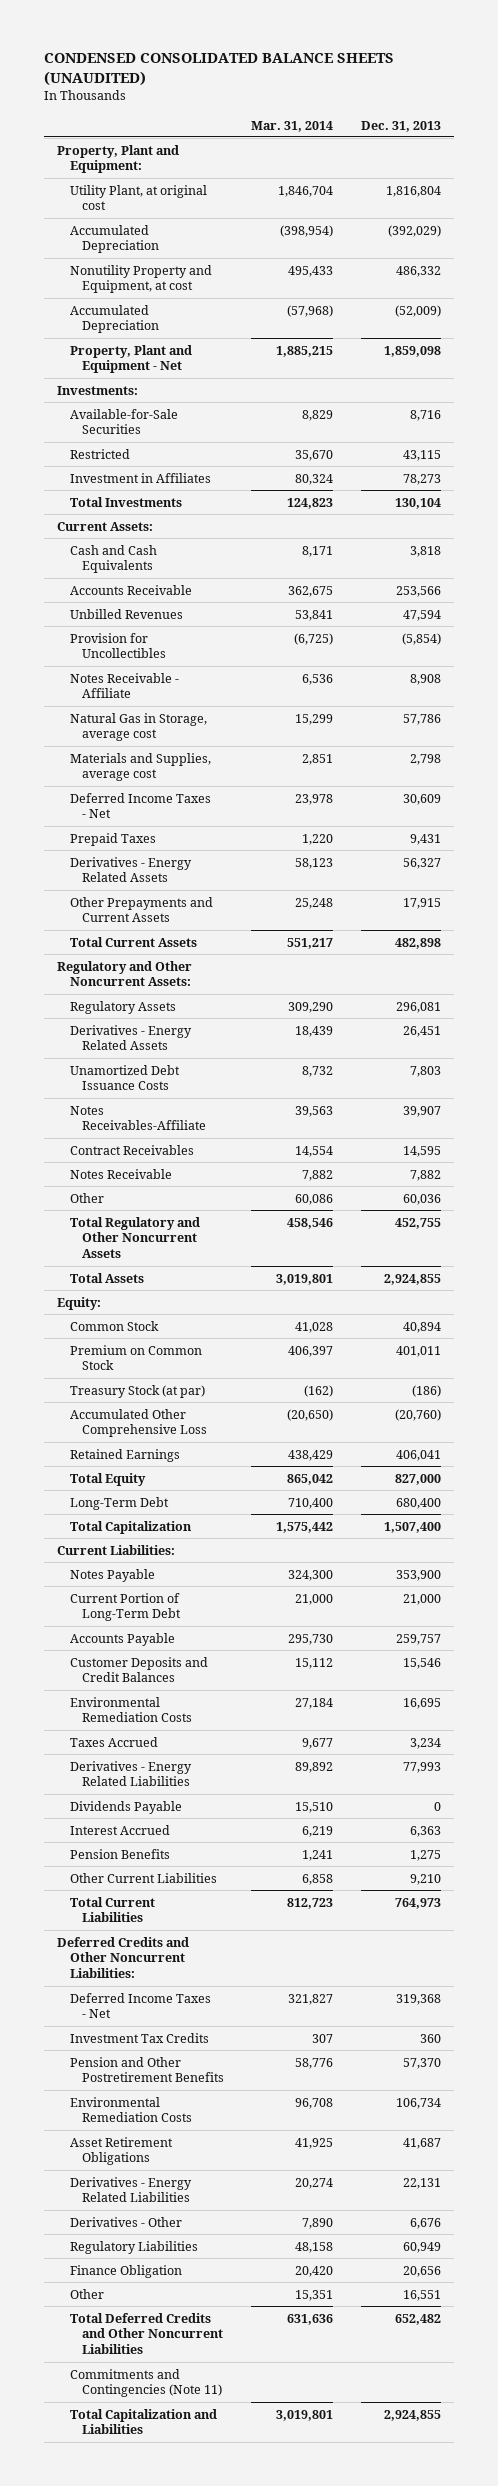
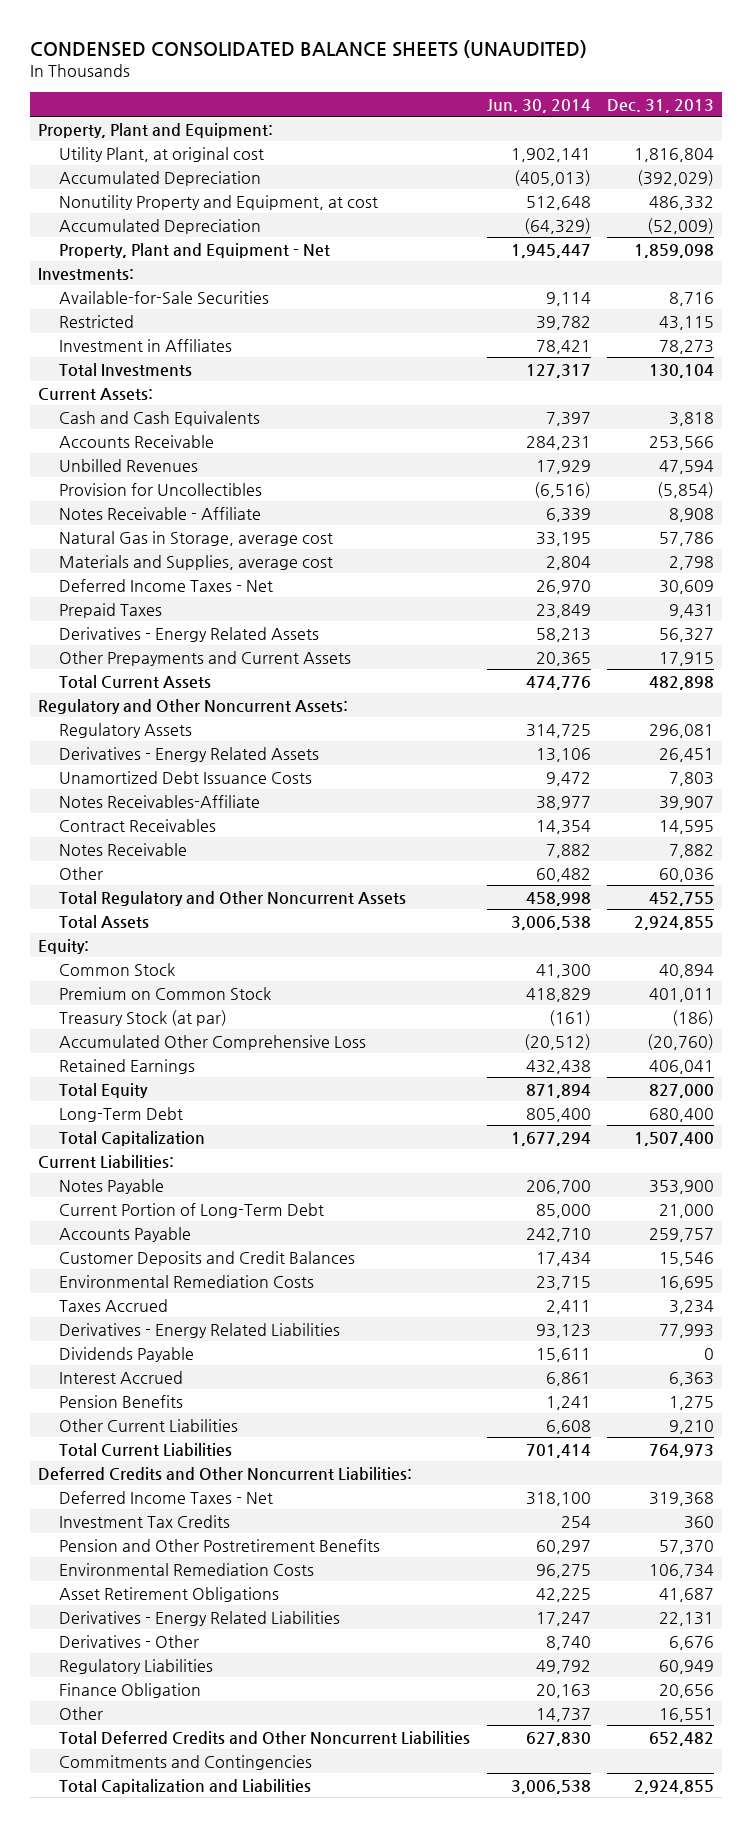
- | Mar. 31, 2014 | Dec. 31, 2013
+ | Jun. 30, 2014 | Dec. 31, 2013
- Commitments and Contingencies (Note 11)
+ Commitments and Contingencies

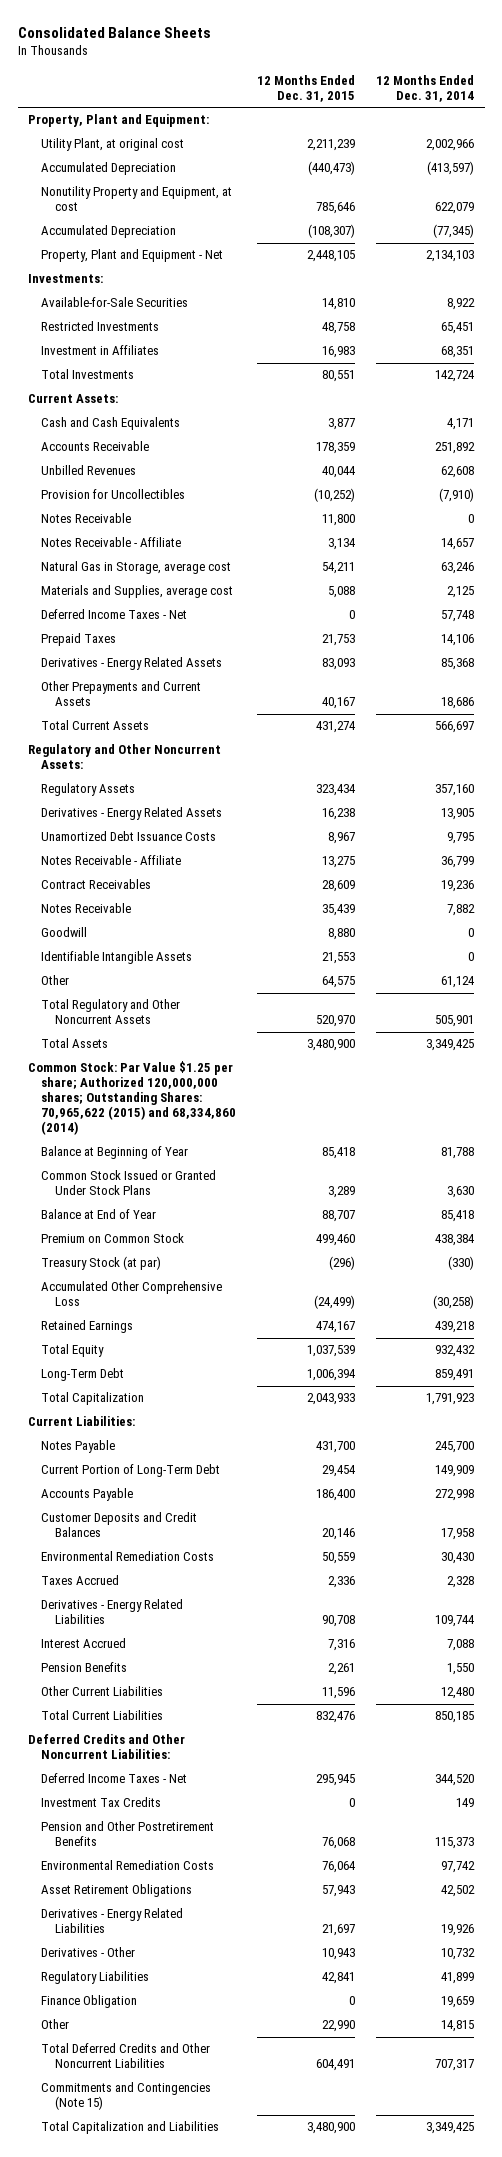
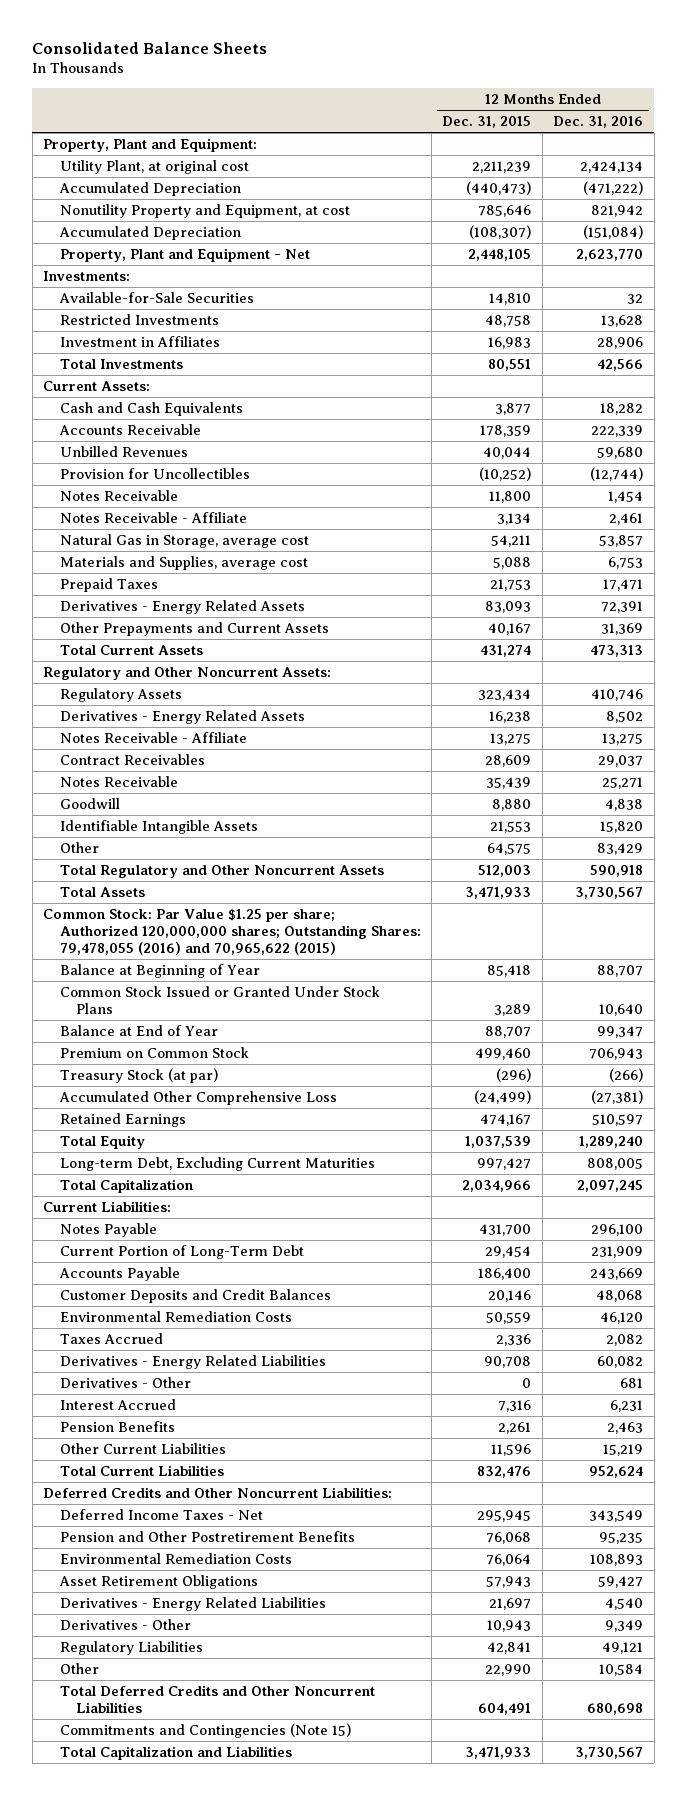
- | 12 Months Ended Dec. 31, 2015 | 12 Months Ended Dec. 31, 2014
+ | 12 Months Ended Dec. 31, 2015 | 12 Months Ended Dec. 31, 2016
- Deferred Income Taxes - Net | 0 | 57,748
- Unamortized Debt Issuance Costs | 8,967 | 9,795
- Total Regulatory and Other Noncurrent Assets | 520,970 | 505,901
- Total Assets | 3,480,900 | 3,349,425
- Common Stock: Par Value $1.25 per share; Authorized 120,000,000 shares; Outstanding Shares: 70,965,622 (2015) and 68,334,860 (2014)
+ Total Regulatory and Other Noncurrent Assets | 512,003 | 590,918
+ Total Assets | 3,471,933 | 3,730,567
+ Common Stock: Par Value $1.25 per share; Authorized 120,000,000 shares; Outstanding Shares: 79,478,055 (2016) and 70,965,622 (2015)
- Long-Term Debt | 1,006,394 | 859,491
- Total Capitalization | 2,043,933 | 1,791,923
+ Long-term Debt, Excluding Current Maturities | 997,427 | 808,005
+ Total Capitalization | 2,034,966 | 2,097,245
+ Derivatives - Other | 0 | 681
- Investment Tax Credits | 0 | 149
- Finance Obligation | 0 | 19,659
- Total Capitalization and Liabilities | 3,480,900 | 3,349,425
+ Total Capitalization and Liabilities | 3,471,933 | 3,730,567

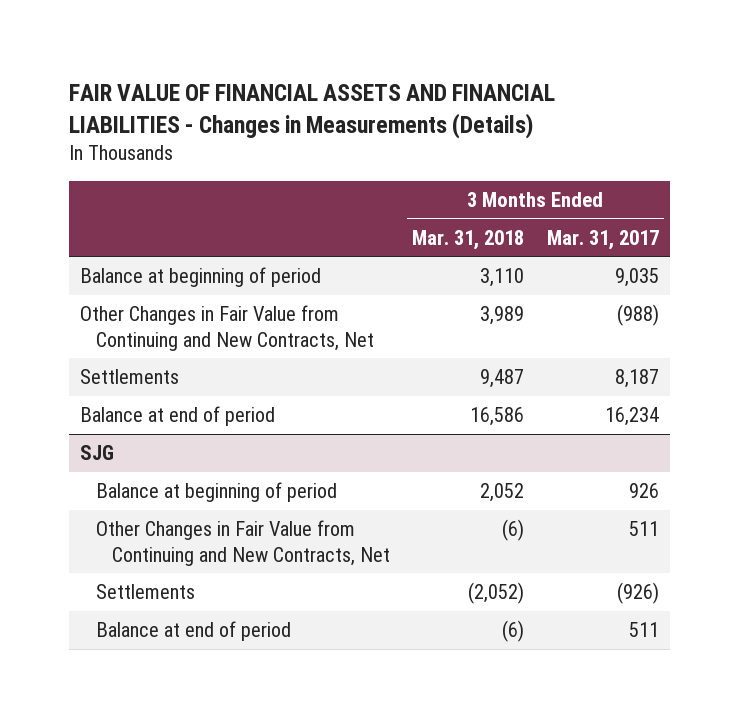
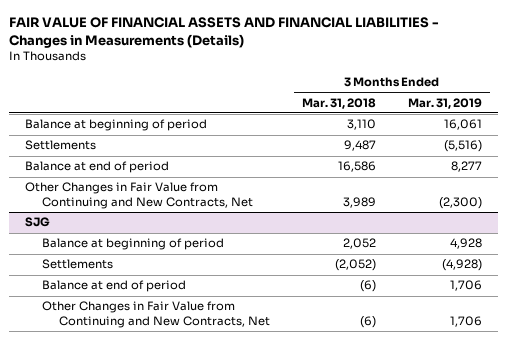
- | 3 Months Ended Mar. 31, 2018 | 3 Months Ended Mar. 31, 2017
+ | 3 Months Ended Mar. 31, 2018 | 3 Months Ended Mar. 31, 2019
moved down: Other Changes in Fair Value from Continuing and New Contracts, Net | 3,989 | (2,300)
@ SJG
moved down: Other Changes in Fair Value from Continuing and New Contracts, Net | (6) | 1,706

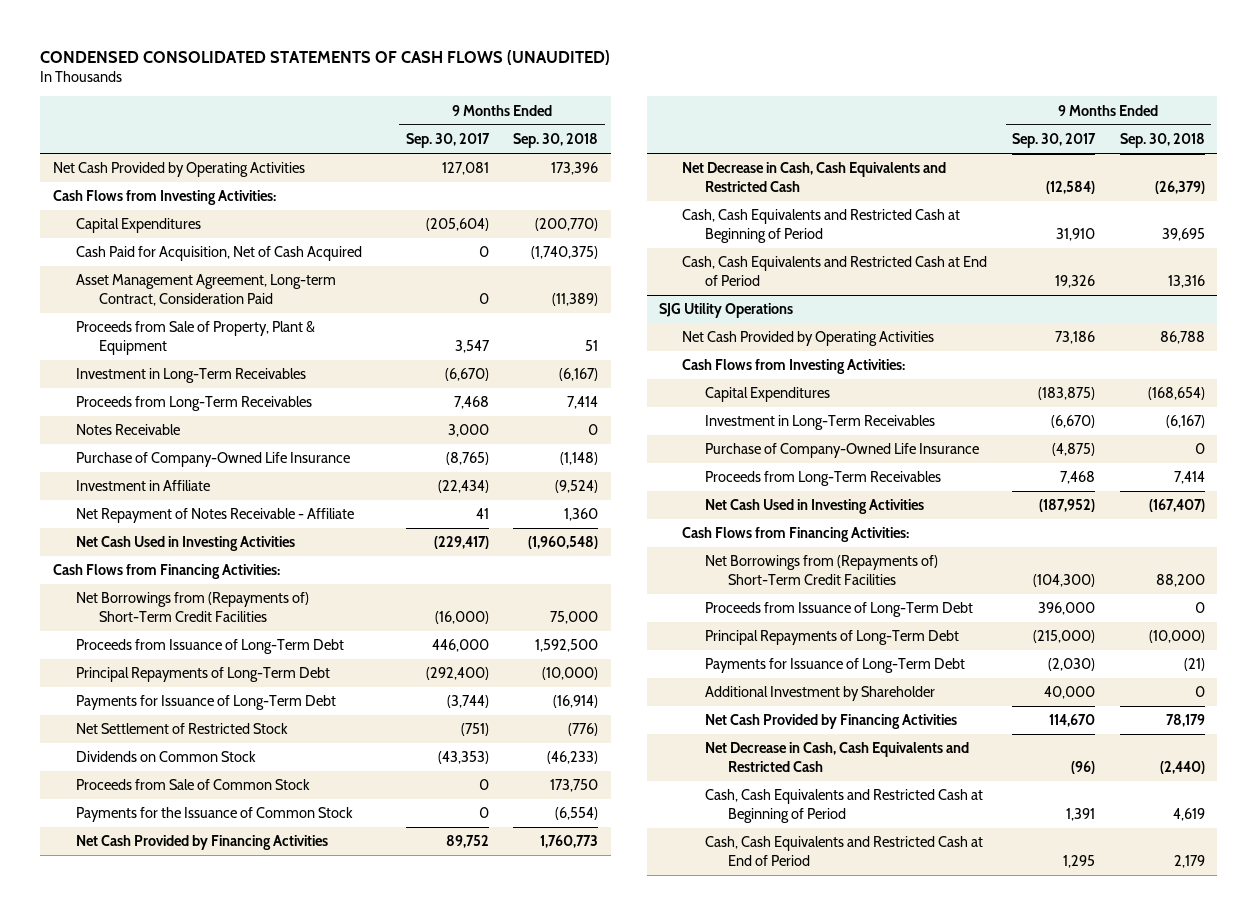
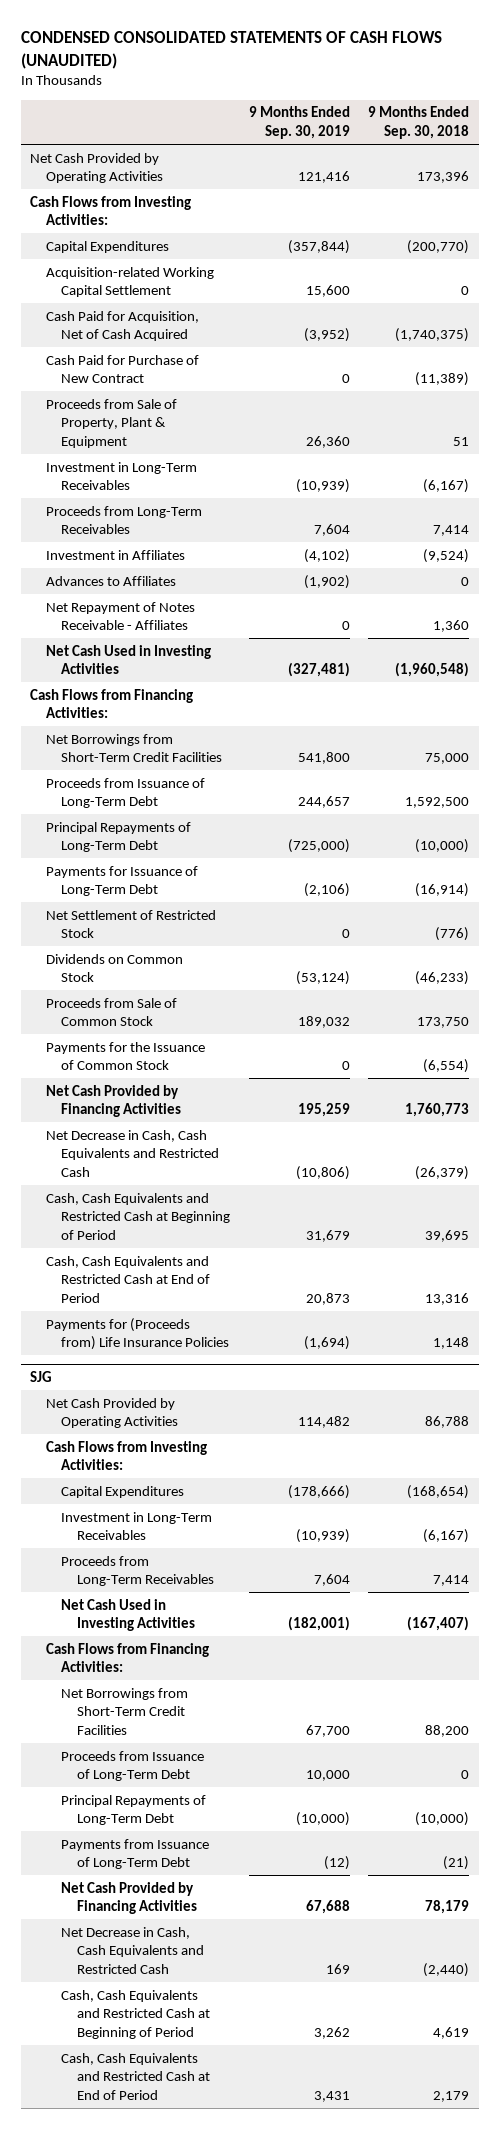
- | 9 Months Ended Sep. 30, 2017 | 9 Months Ended Sep. 30, 2018
+ | 9 Months Ended Sep. 30, 2019 | 9 Months Ended Sep. 30, 2018
+ Acquisition-related Working Capital Settlement | 15,600 | 0
- Asset Management Agreement, Long-term Contract, Consideration Paid | 0 | (11,389)
+ Cash Paid for Purchase of New Contract | 0 | (11,389)
- Notes Receivable | 3,000 | 0
- Purchase of Company-Owned Life Insurance | (8,765) | (1,148)
- Investment in Affiliate | (22,434) | (9,524)
- Net Repayment of Notes Receivable - Affiliate | 41 | 1,360
+ Investment in Affiliates | (4,102) | (9,524)
+ Advances to Affiliates | (1,902) | 0
+ Net Repayment of Notes Receivable - Affiliates | 0 | 1,360
- Net Borrowings from (Repayments of) Short-Term Credit Facilities | (16,000) | 75,000
+ Net Borrowings from Short-Term Credit Facilities | 541,800 | 75,000
- SJG Utility Operations
+ Payments for (Proceeds from) Life Insurance Policies | (1,694) | 1,148
+ SJG
- Purchase of Company-Owned Life Insurance | (4,875) | 0
- Net Borrowings from (Repayments of) Short-Term Credit Facilities | (104,300) | 88,200
+ Net Borrowings from Short-Term Credit Facilities | 67,700 | 88,200
- Payments for Issuance of Long-Term Debt | (2,030) | (21)
- Additional Investment by Shareholder | 40,000 | 0
+ Payments from Issuance of Long-Term Debt | (12) | (21)

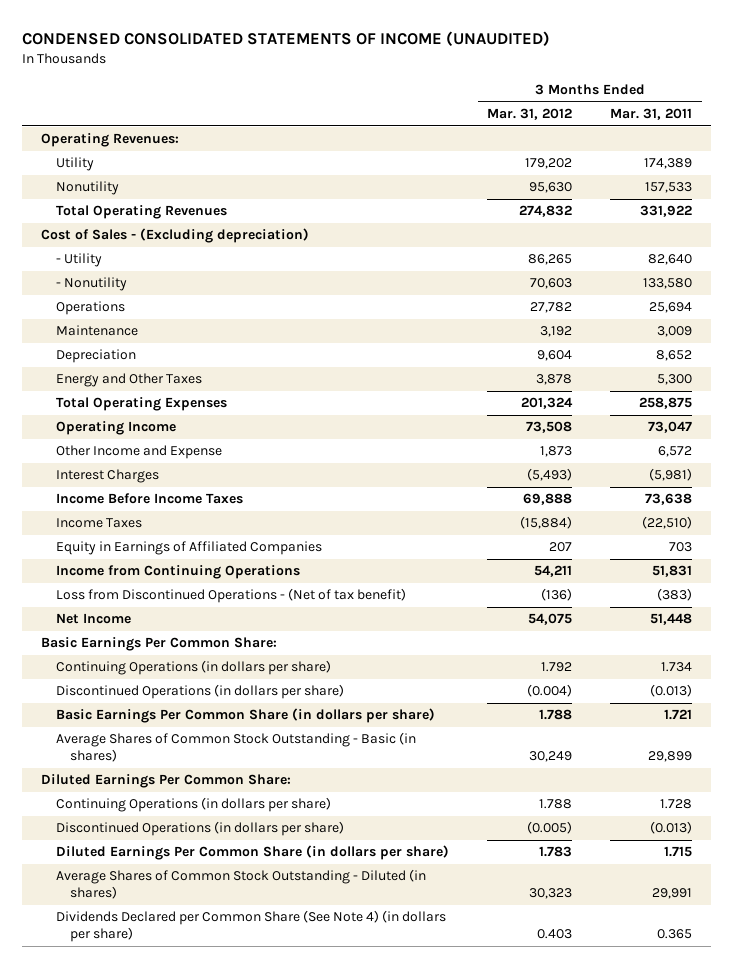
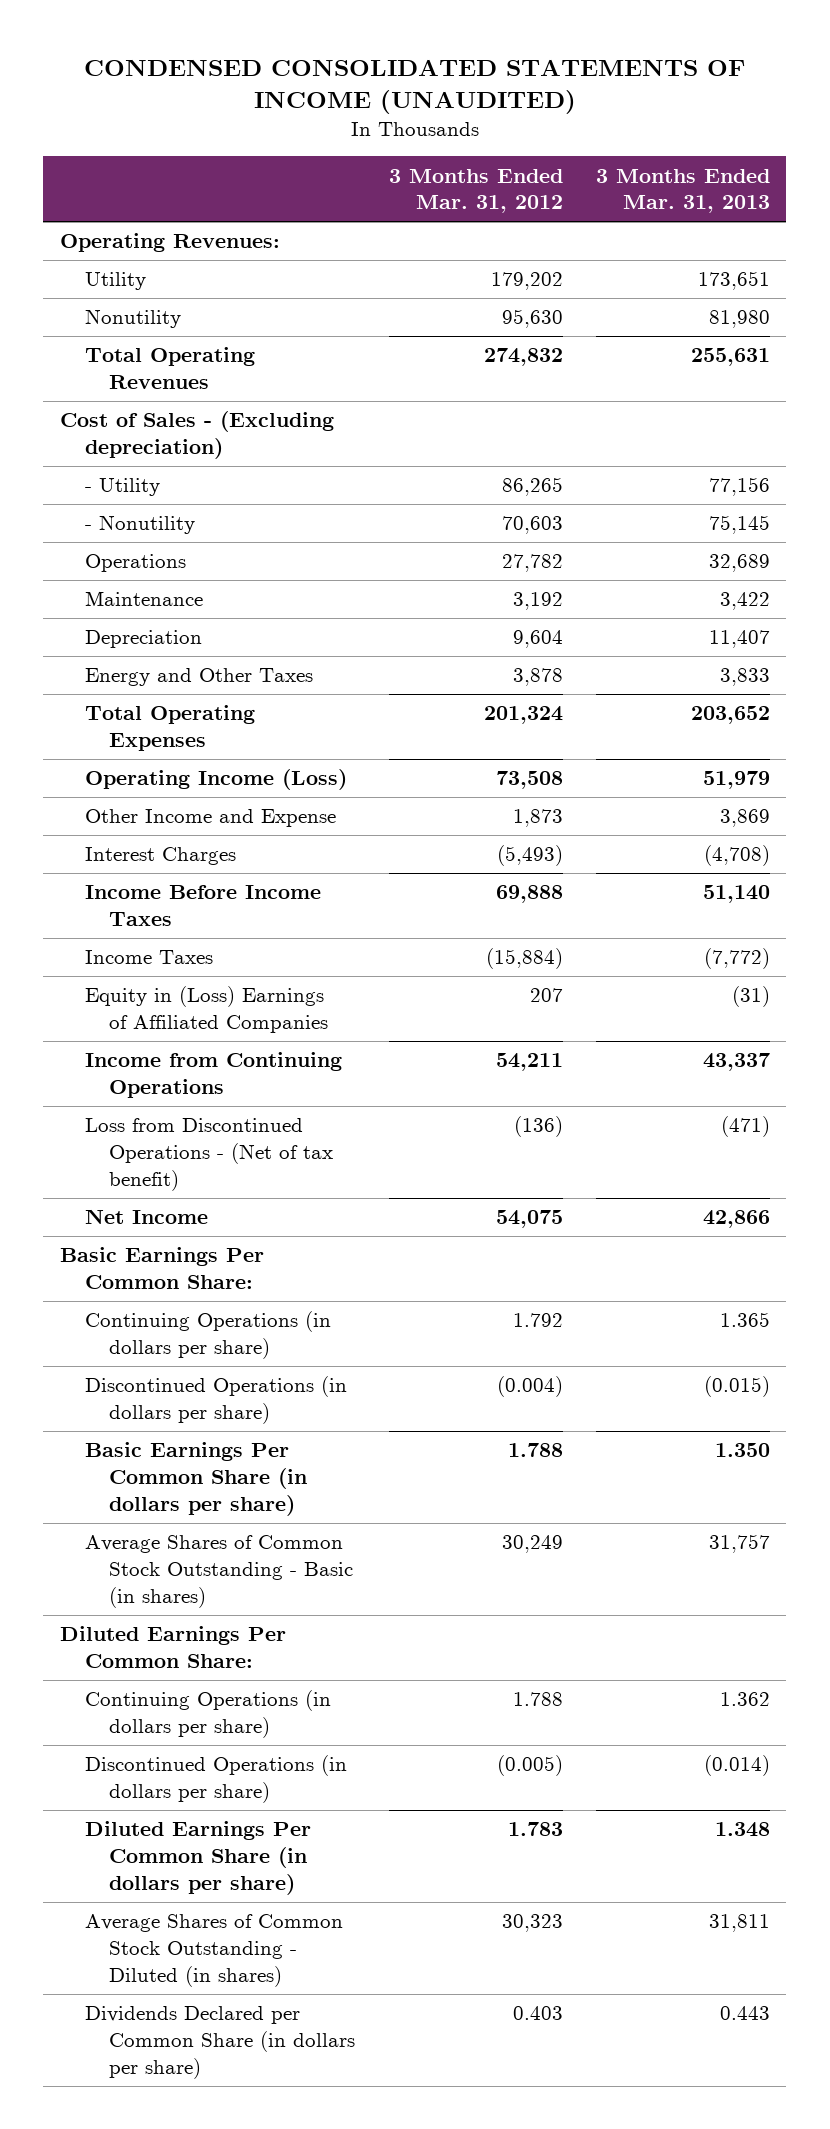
- | 3 Months Ended Mar. 31, 2012 | 3 Months Ended Mar. 31, 2011
+ | 3 Months Ended Mar. 31, 2012 | 3 Months Ended Mar. 31, 2013
- Operating Income | 73,508 | 73,047
+ Operating Income (Loss) | 73,508 | 51,979
- Equity in Earnings of Affiliated Companies | 207 | 703
+ Equity in (Loss) Earnings of Affiliated Companies | 207 | (31)
- Dividends Declared per Common Share (See Note 4) (in dollars per share) | 0.403 | 0.365
+ Dividends Declared per Common Share (in dollars per share) | 0.403 | 0.443

